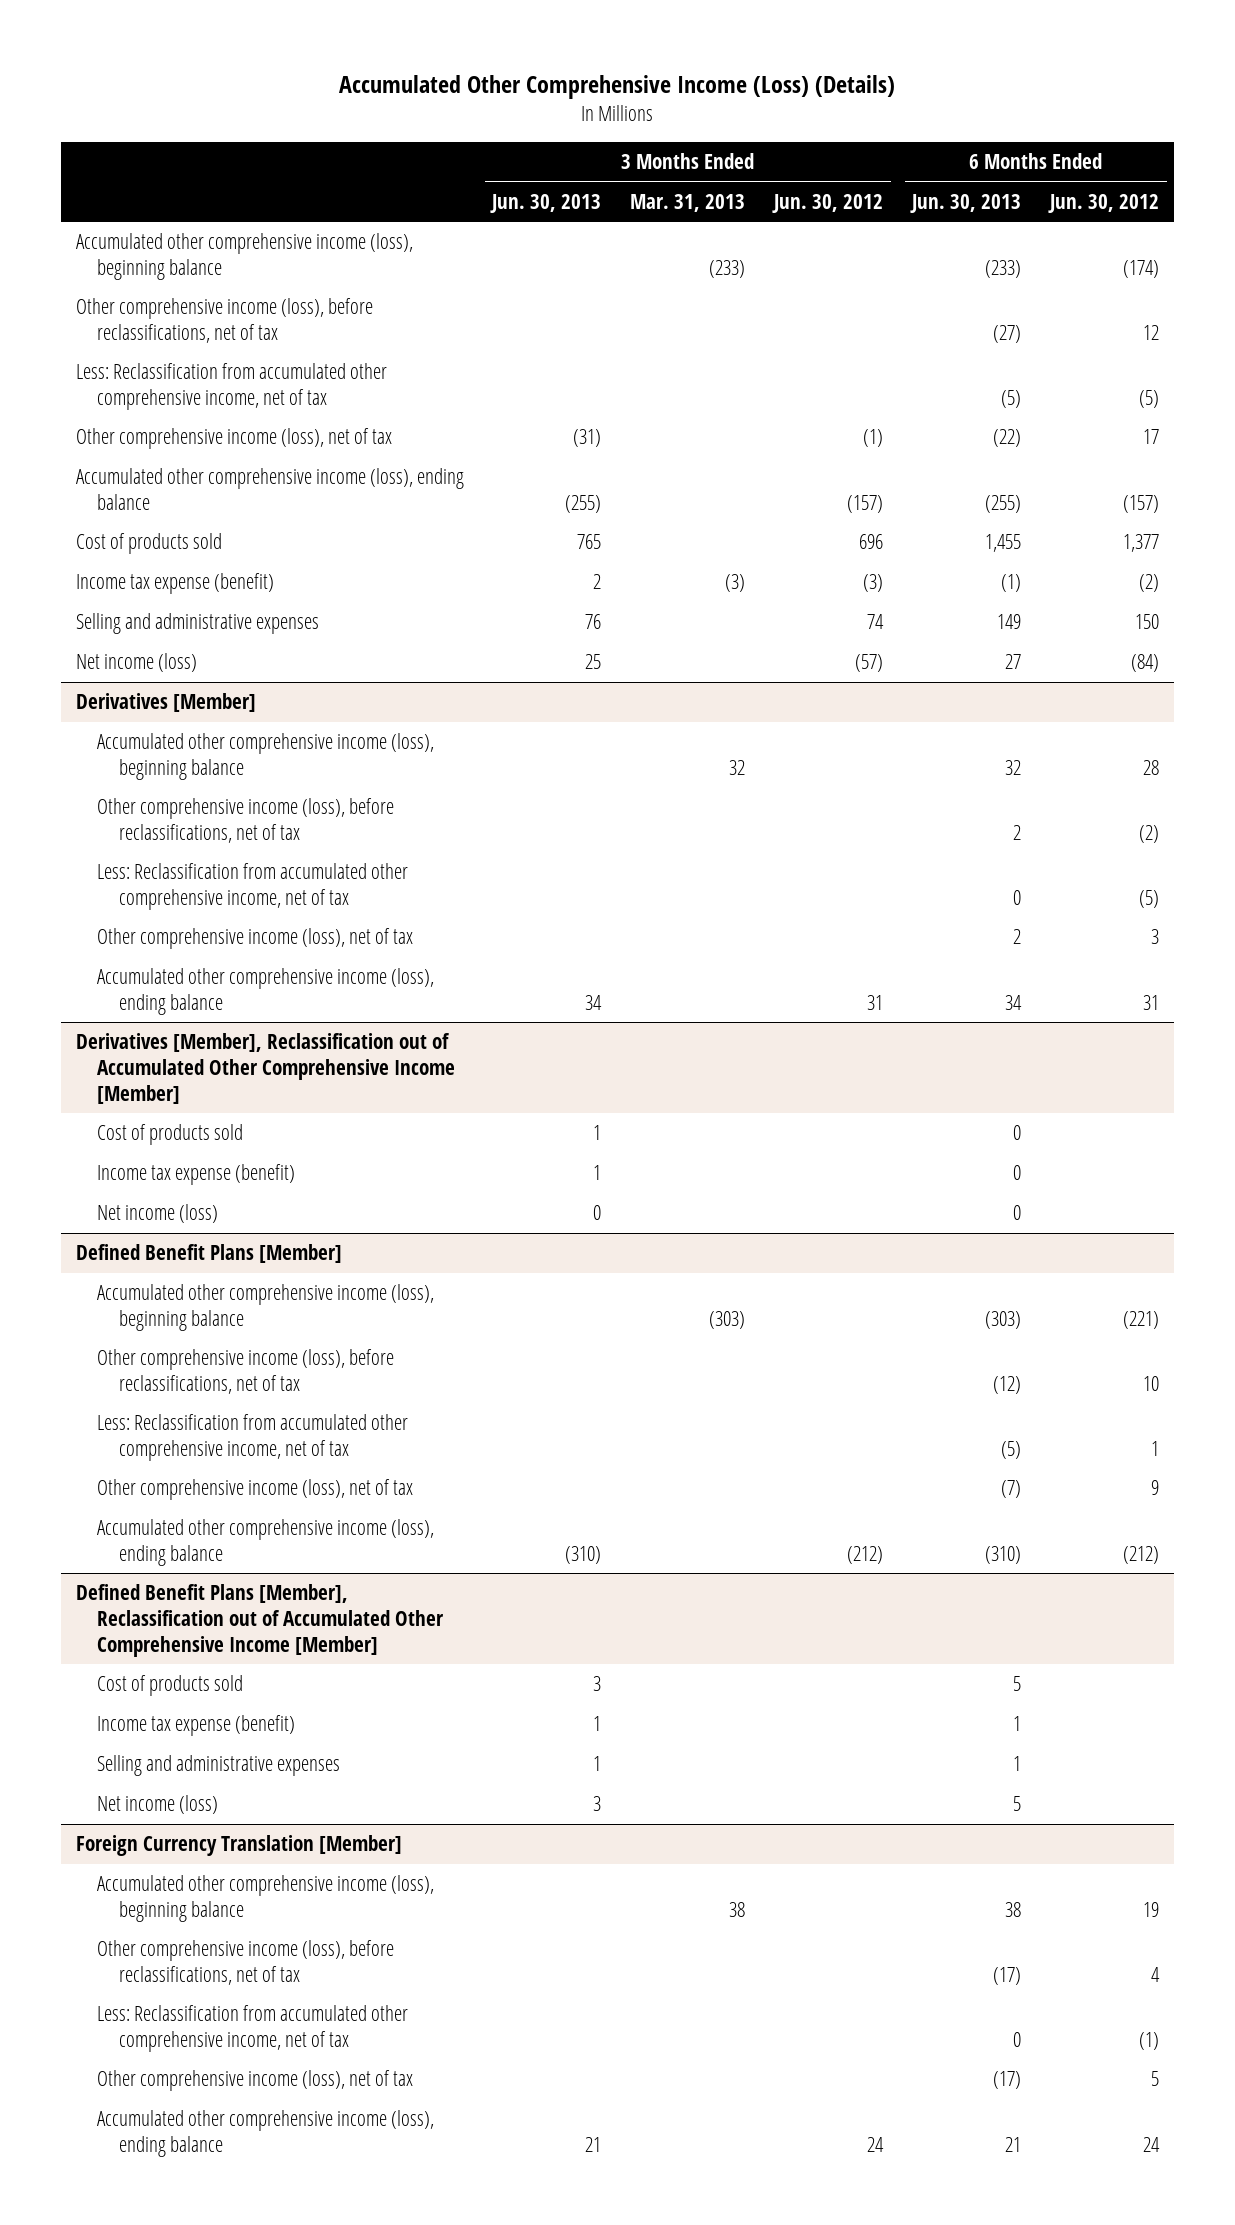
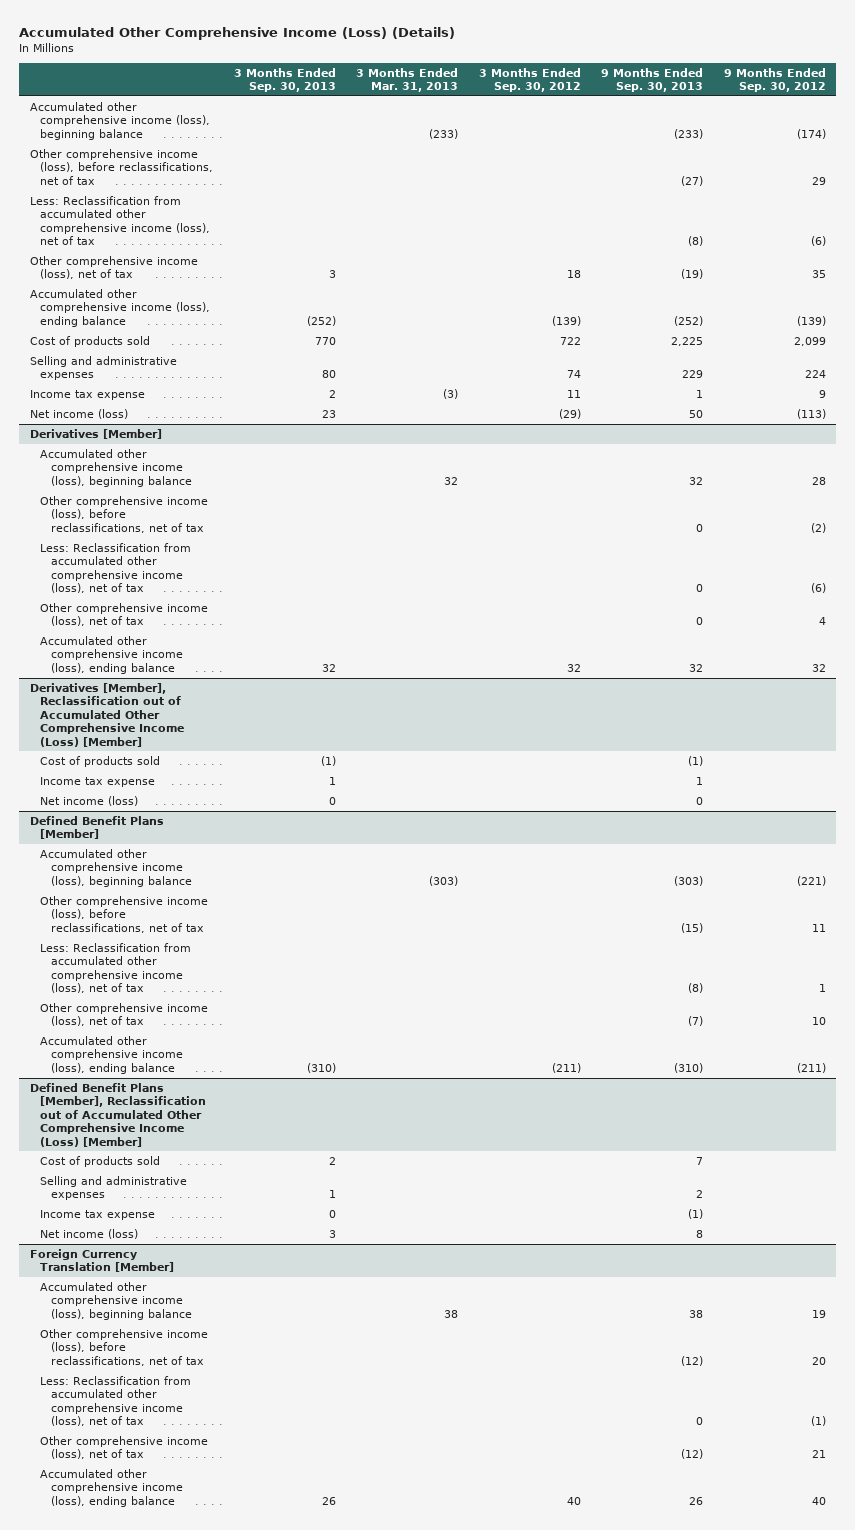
- | 3 Months Ended Jun. 30, 2013 | 3 Months Ended Mar. 31, 2013 | 3 Months Ended Jun. 30, 2012 | 6 Months Ended Jun. 30, 2013 | 6 Months Ended Jun. 30, 2012
+ | 3 Months Ended Sep. 30, 2013 | 3 Months Ended Mar. 31, 2013 | 3 Months Ended Sep. 30, 2012 | 9 Months Ended Sep. 30, 2013 | 9 Months Ended Sep. 30, 2012
- Less: Reclassification from accumulated other comprehensive income, net of tax | | | | (5) | (5)
+ Less: Reclassification from accumulated other comprehensive income (loss), net of tax | | | | (8) | (6)
- Income tax expense (benefit) | 2 | (3) | (3) | (1) | (2)
+ Income tax expense | 2 | (3) | 11 | 1 | 9
@ Derivatives [Member]
- Less: Reclassification from accumulated other comprehensive income, net of tax | | | | 0 | (5)
+ Less: Reclassification from accumulated other comprehensive income (loss), net of tax | | | | 0 | (6)
- Derivatives [Member], Reclassification out of Accumulated Other Comprehensive Income [Member]
+ Derivatives [Member], Reclassification out of Accumulated Other Comprehensive Income (Loss) [Member]
- Income tax expense (benefit) | 1 | | | 0 |
+ Income tax expense | 1 | | | 1 |
@ Defined Benefit Plans [Member]
- Less: Reclassification from accumulated other comprehensive income, net of tax | | | | (5) | 1
+ Less: Reclassification from accumulated other comprehensive income (loss), net of tax | | | | (8) | 1
- Defined Benefit Plans [Member], Reclassification out of Accumulated Other Comprehensive Income [Member]
+ Defined Benefit Plans [Member], Reclassification out of Accumulated Other Comprehensive Income (Loss) [Member]
- Income tax expense (benefit) | 1 | | | 1 |
+ Income tax expense | 0 | | | (1) |
@ Foreign Currency Translation [Member]
- Less: Reclassification from accumulated other comprehensive income, net of tax | | | | 0 | (1)
+ Less: Reclassification from accumulated other comprehensive income (loss), net of tax | | | | 0 | (1)

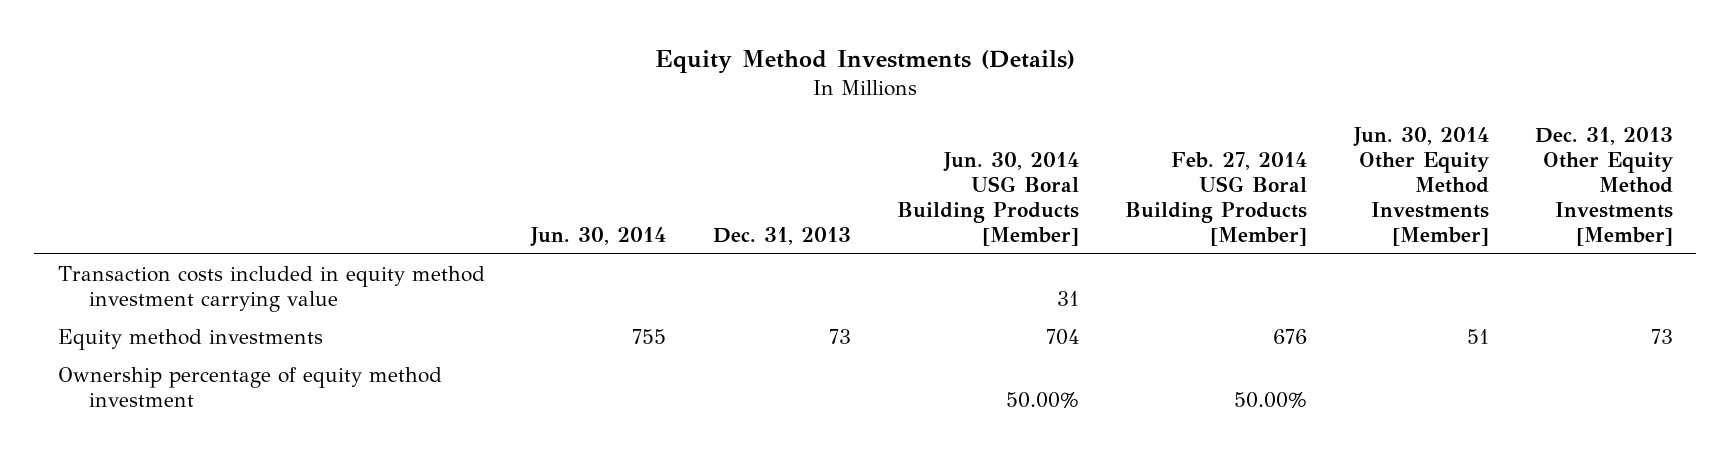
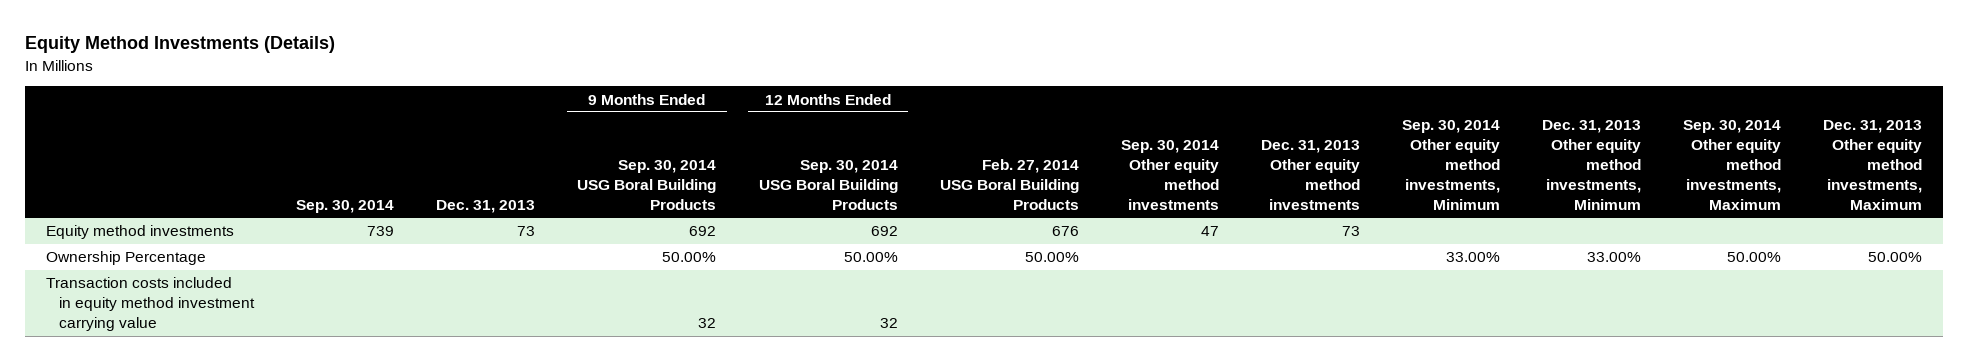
- | Jun. 30, 2014 | Dec. 31, 2013 | Jun. 30, 2014 USG Boral Building Products [Member] | Feb. 27, 2014 USG Boral Building Products [Member] | Jun. 30, 2014 Other Equity Method Investments [Member] | Dec. 31, 2013 Other Equity Method Investments [Member]
+ | Sep. 30, 2014 | Dec. 31, 2013 | 9 Months Ended Sep. 30, 2014 USG Boral Building Products | 12 Months Ended Sep. 30, 2014 USG Boral Building Products | Feb. 27, 2014 USG Boral Building Products | Sep. 30, 2014 Other equity method investments | Dec. 31, 2013 Other equity method investments | Sep. 30, 2014 Other equity method investments, Minimum | Dec. 31, 2013 Other equity method investments, Minimum | Sep. 30, 2014 Other equity method investments, Maximum | Dec. 31, 2013 Other equity method investments, Maximum
- Ownership percentage of equity method investment | | | 50.00% | 50.00% | |
+ Ownership Percentage | | | 50.00% | 50.00% | 50.00% | | | 33.00% | 33.00% | 50.00% | 50.00%
moved down: Transaction costs included in equity method investment carrying value | | | 32 | 32 | | | | | | |

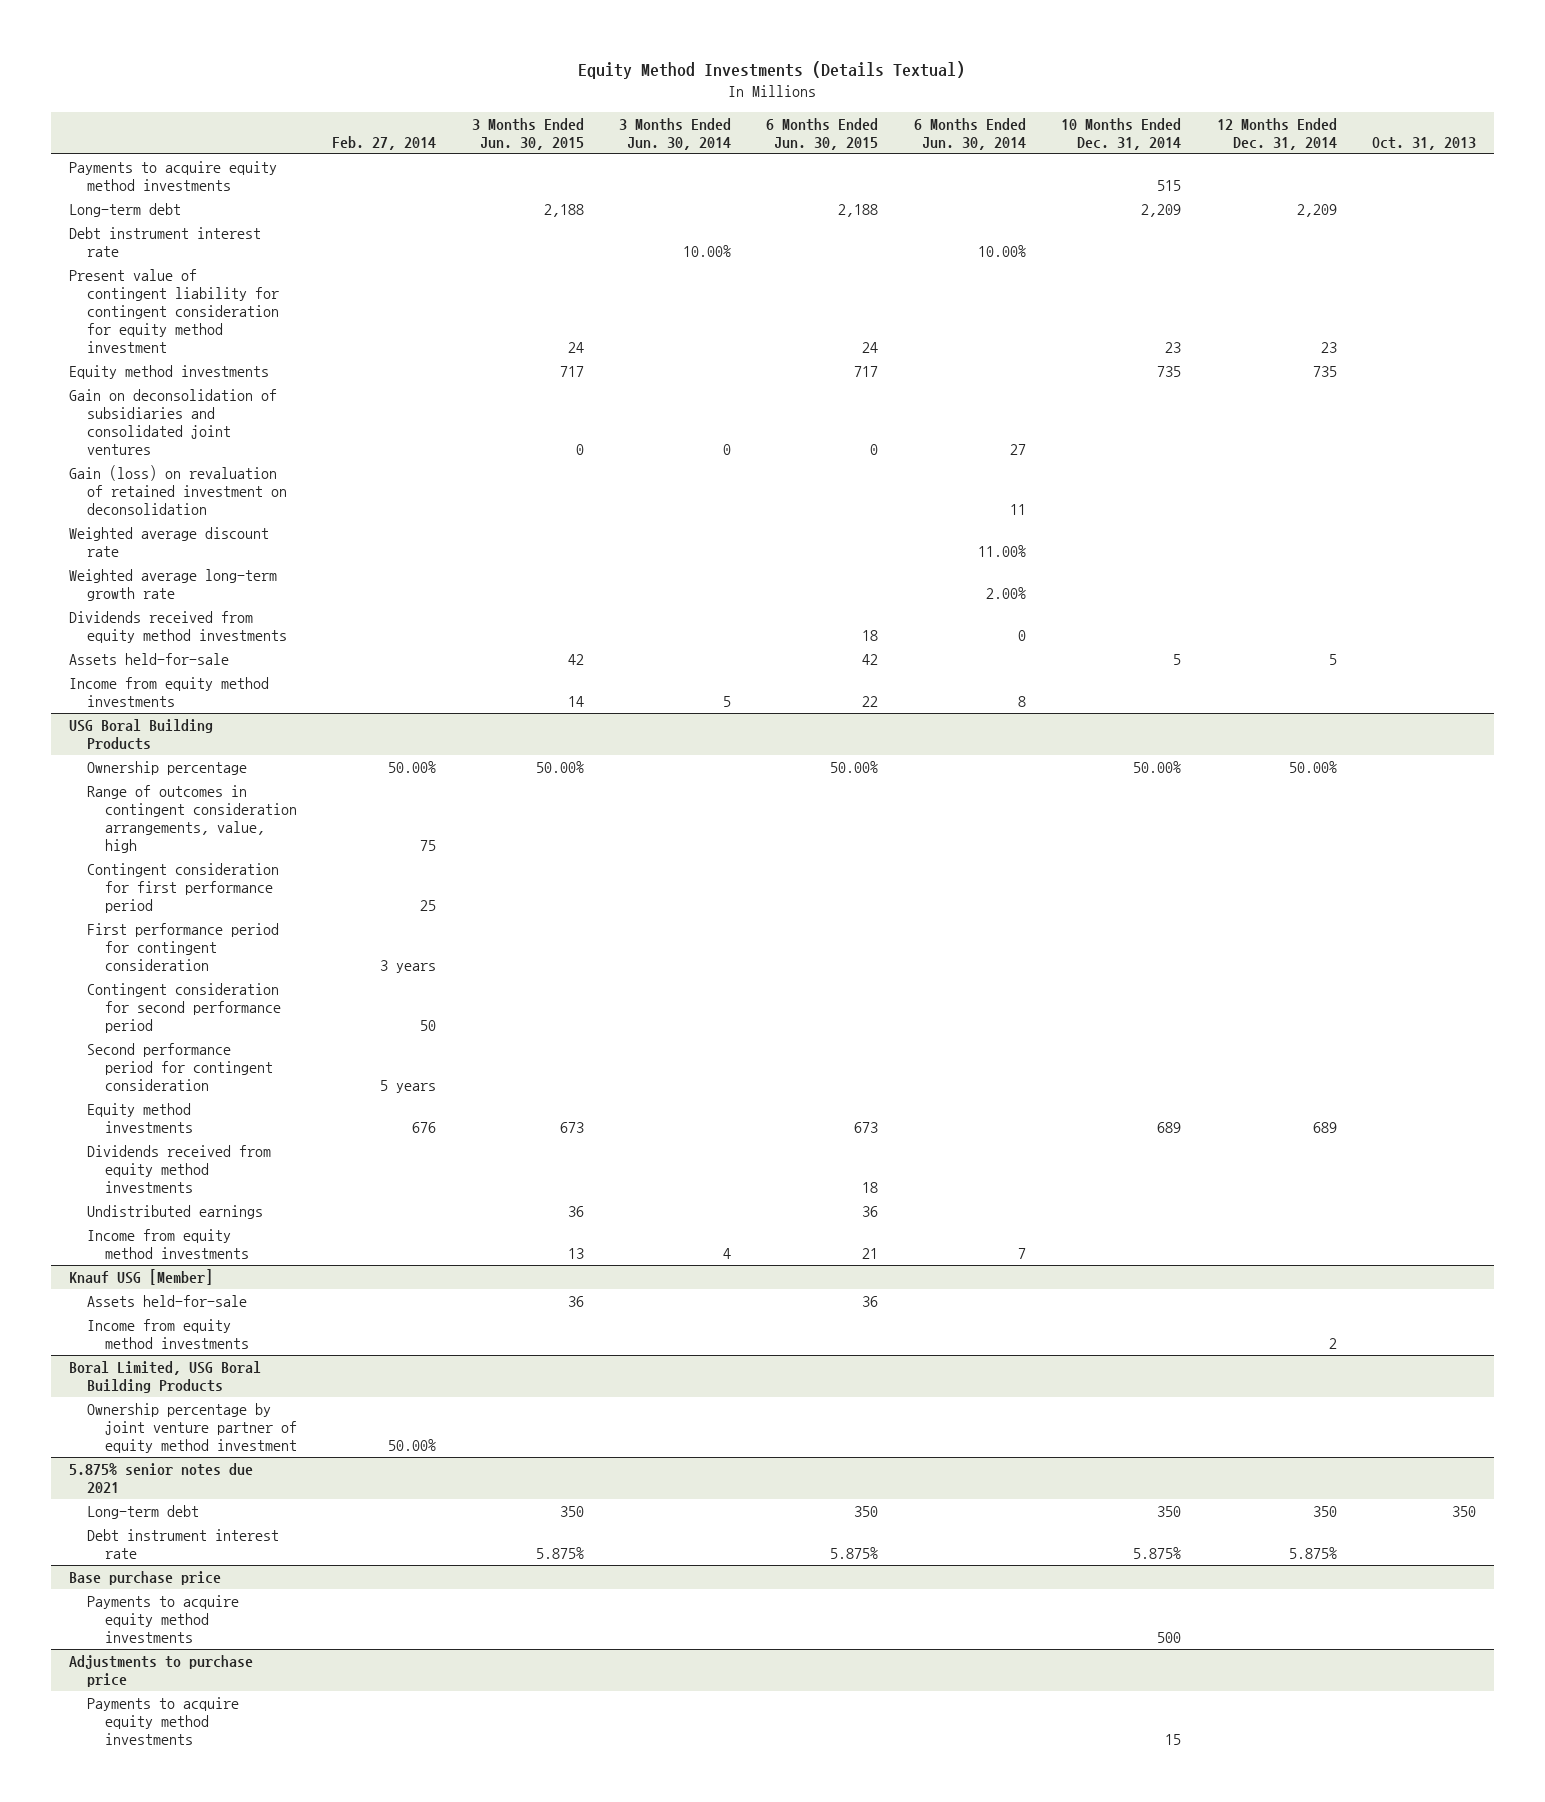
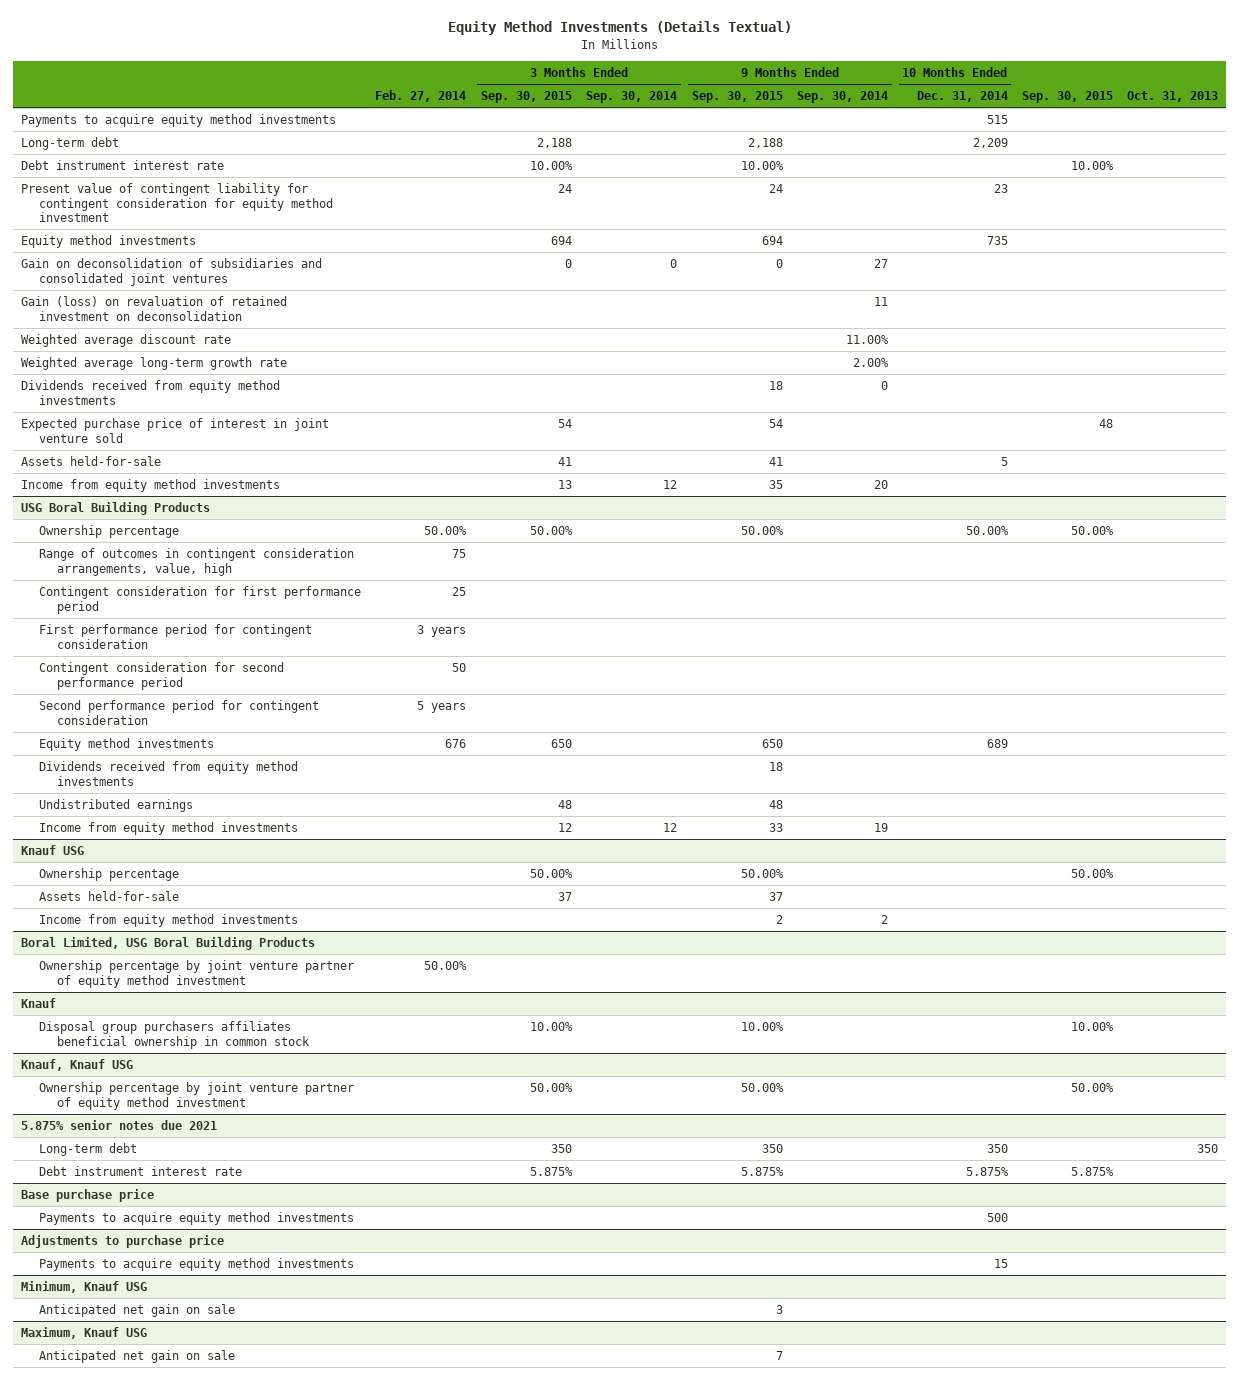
- | Feb. 27, 2014 | 3 Months Ended Jun. 30, 2015 | 3 Months Ended Jun. 30, 2014 | 6 Months Ended Jun. 30, 2015 | 6 Months Ended Jun. 30, 2014 | 10 Months Ended Dec. 31, 2014 | 12 Months Ended Dec. 31, 2014 | Oct. 31, 2013
+ | Feb. 27, 2014 | 3 Months Ended Sep. 30, 2015 | 3 Months Ended Sep. 30, 2014 | 9 Months Ended Sep. 30, 2015 | 9 Months Ended Sep. 30, 2014 | 10 Months Ended Dec. 31, 2014 | Sep. 30, 2015 | Oct. 31, 2013
+ Expected purchase price of interest in joint venture sold | | 54 | | 54 | | | 48 |
- Knauf USG [Member]
+ Knauf USG
+ Ownership percentage | | 50.00% | | 50.00% | | | 50.00% |
+ Knauf
+ Disposal group purchasers affiliates beneficial ownership in common stock | | 10.00% | | 10.00% | | | 10.00% |
+ Knauf, Knauf USG
+ Ownership percentage by joint venture partner of equity method investment | | 50.00% | | 50.00% | | | 50.00% |
+ Minimum, Knauf USG
+ Anticipated net gain on sale | | | | 3 | | | |
+ Maximum, Knauf USG
+ Anticipated net gain on sale | | | | 7 | | | |

